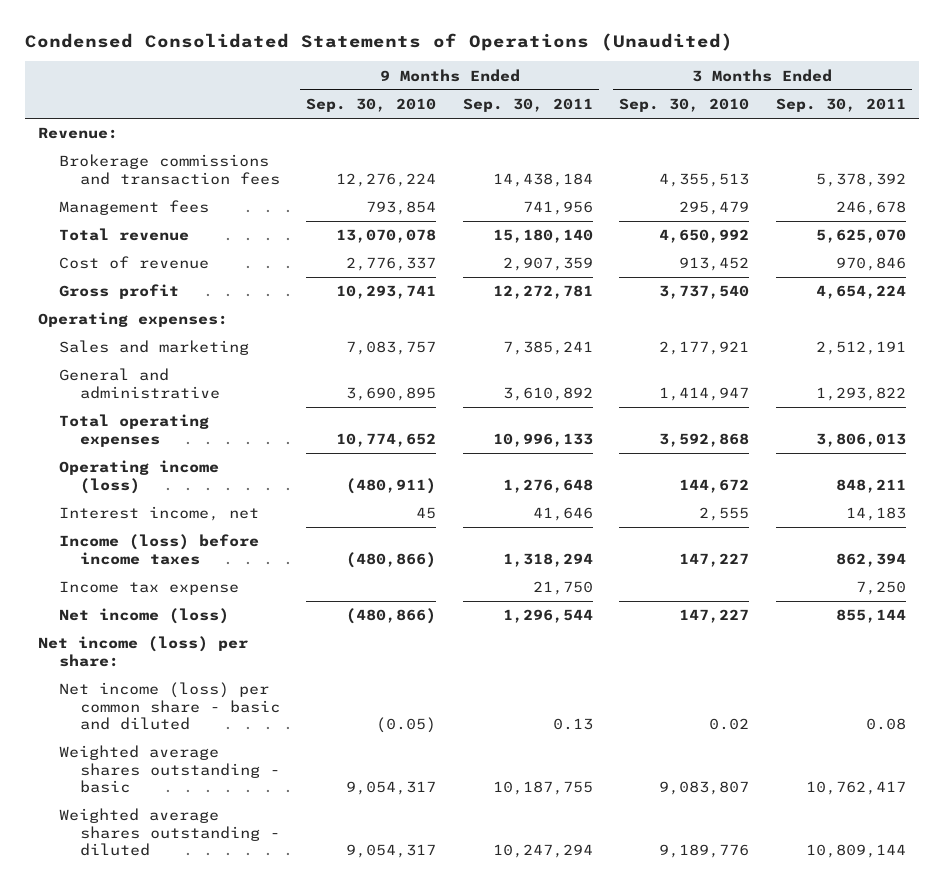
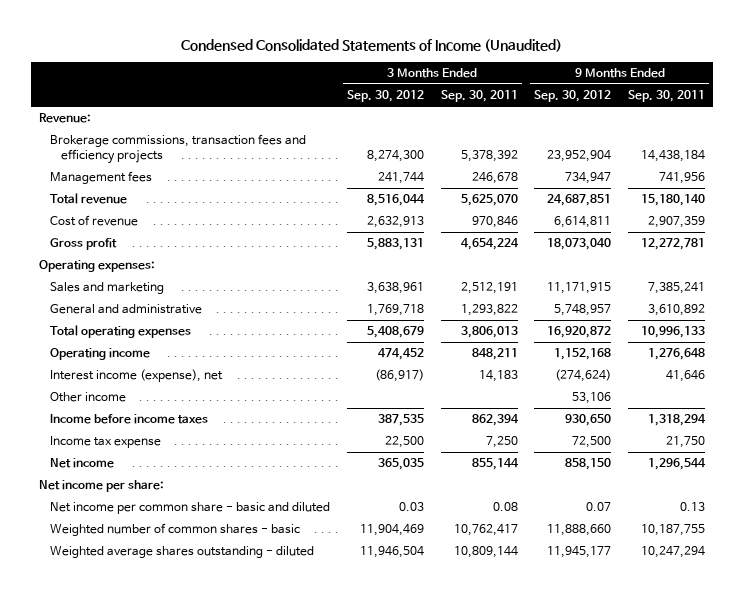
- Condensed Consolidated Statements of Operations (Unaudited)
+ Condensed Consolidated Statements of Income (Unaudited)
- | 9 Months Ended Sep. 30, 2010 | 9 Months Ended Sep. 30, 2011 | 3 Months Ended Sep. 30, 2010 | 3 Months Ended Sep. 30, 2011
+ | 3 Months Ended Sep. 30, 2012 | 3 Months Ended Sep. 30, 2011 | 9 Months Ended Sep. 30, 2012 | 9 Months Ended Sep. 30, 2011
- Brokerage commissions and transaction fees | 12,276,224 | 14,438,184 | 4,355,513 | 5,378,392
+ Brokerage commissions, transaction fees and efficiency projects | 8,274,300 | 5,378,392 | 23,952,904 | 14,438,184
- Operating income (loss) | (480,911) | 1,276,648 | 144,672 | 848,211
- Interest income, net | 45 | 41,646 | 2,555 | 14,183
- Income (loss) before income taxes | (480,866) | 1,318,294 | 147,227 | 862,394
+ Operating income | 474,452 | 848,211 | 1,152,168 | 1,276,648
+ Interest income (expense), net | (86,917) | 14,183 | (274,624) | 41,646
+ Other income | | | 53,106 |
+ Income before income taxes | 387,535 | 862,394 | 930,650 | 1,318,294
- Net income (loss) | (480,866) | 1,296,544 | 147,227 | 855,144
- Net income (loss) per share:
- Net income (loss) per common share - basic and diluted | (0.05) | 0.13 | 0.02 | 0.08
- Weighted average shares outstanding - basic | 9,054,317 | 10,187,755 | 9,083,807 | 10,762,417
+ Net income | 365,035 | 855,144 | 858,150 | 1,296,544
+ Net income per share:
+ Net income per common share - basic and diluted | 0.03 | 0.08 | 0.07 | 0.13
+ Weighted number of common shares - basic | 11,904,469 | 10,762,417 | 11,888,660 | 10,187,755

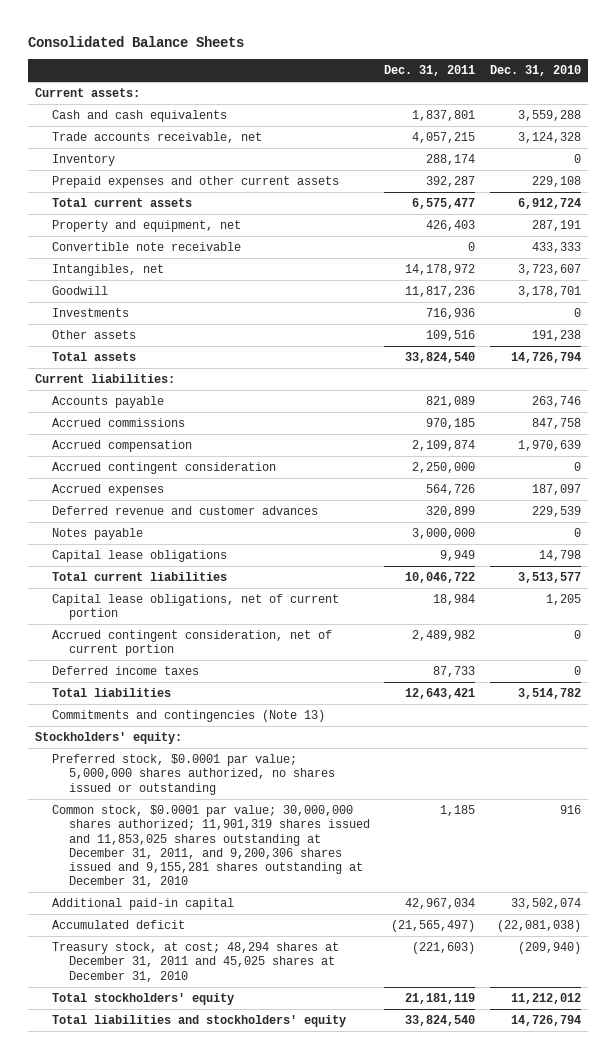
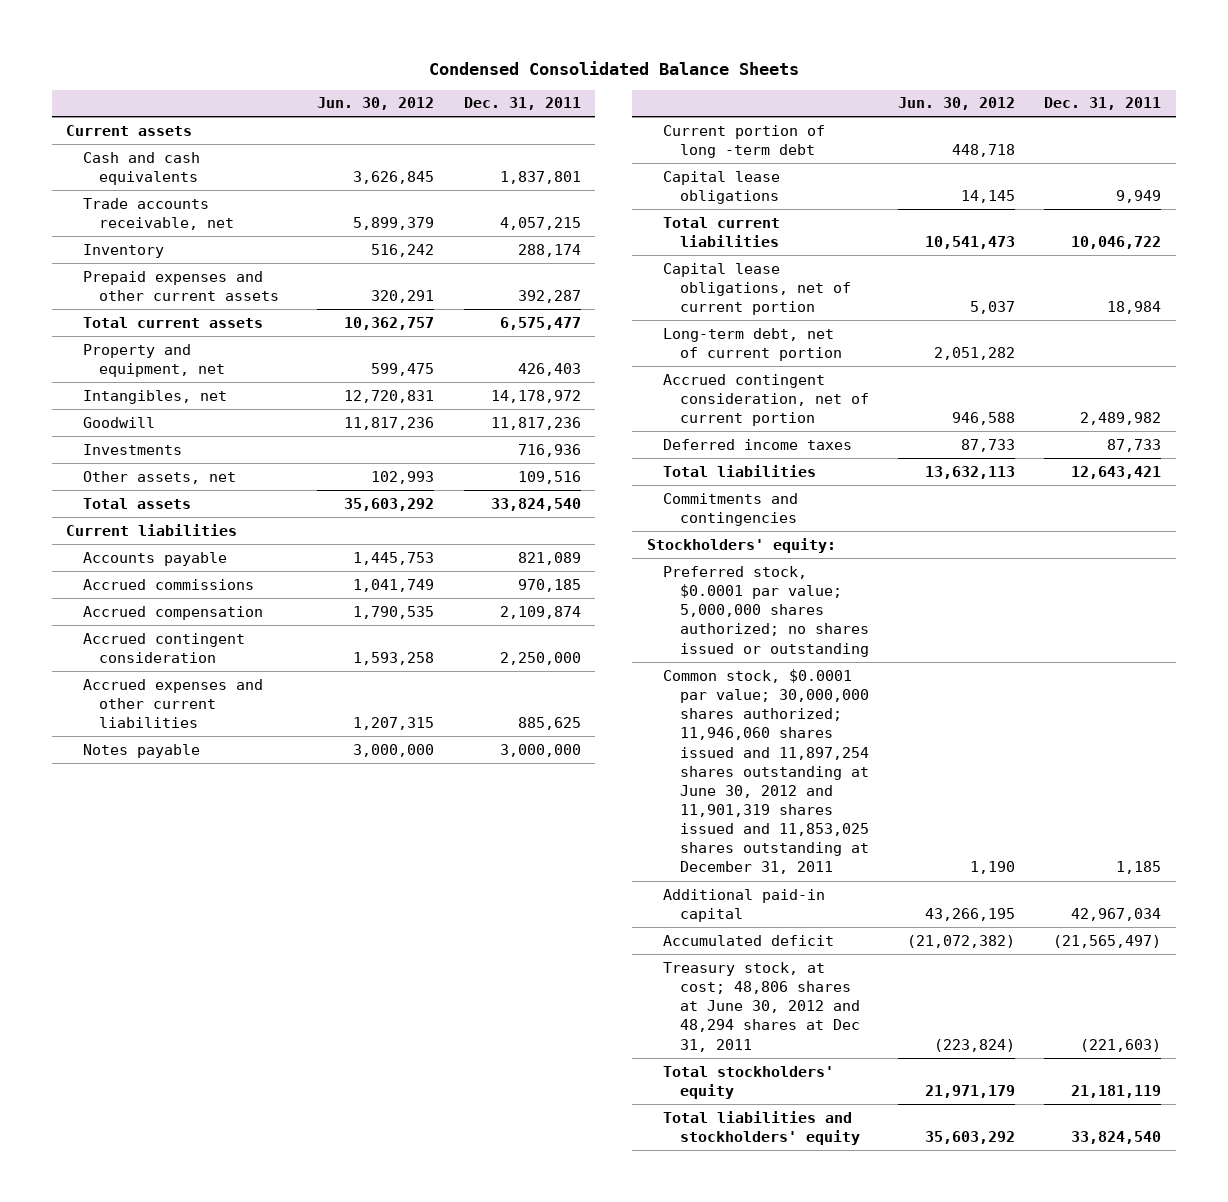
- Consolidated Balance Sheets
+ Condensed Consolidated Balance Sheets
- | Dec. 31, 2011 | Dec. 31, 2010
+ | Jun. 30, 2012 | Dec. 31, 2011
- Current assets:
+ Current assets
- Convertible note receivable | 0 | 433,333
- Other assets | 109,516 | 191,238
+ Other assets, net | 102,993 | 109,516
- Current liabilities:
+ Current liabilities
- Accrued expenses | 564,726 | 187,097
- Deferred revenue and customer advances | 320,899 | 229,539
+ Accrued expenses and other current liabilities | 1,207,315 | 885,625
+ Current portion of long -term debt | 448,718 |
+ Long-term debt, net of current portion | 2,051,282 |
- Commitments and contingencies (Note 13)
+ Commitments and contingencies
- Preferred stock, $0.0001 par value; 5,000,000 shares authorized, no shares issued or outstanding
- Common stock, $0.0001 par value; 30,000,000 shares authorized; 11,901,319 shares issued and 11,853,025 shares outstanding at December 31, 2011, and 9,200,306 shares issued and 9,155,281 shares outstanding at December 31, 2010 | 1,185 | 916
+ Preferred stock, $0.0001 par value; 5,000,000 shares authorized; no shares issued or outstanding
+ Common stock, $0.0001 par value; 30,000,000 shares authorized; 11,946,060 shares issued and 11,897,254 shares outstanding at June 30, 2012 and 11,901,319 shares issued and 11,853,025 shares outstanding at December 31, 2011 | 1,190 | 1,185
- Treasury stock, at cost; 48,294 shares at December 31, 2011 and 45,025 shares at December 31, 2010 | (221,603) | (209,940)
+ Treasury stock, at cost; 48,806 shares at June 30, 2012 and 48,294 shares at Dec 31, 2011 | (223,824) | (221,603)

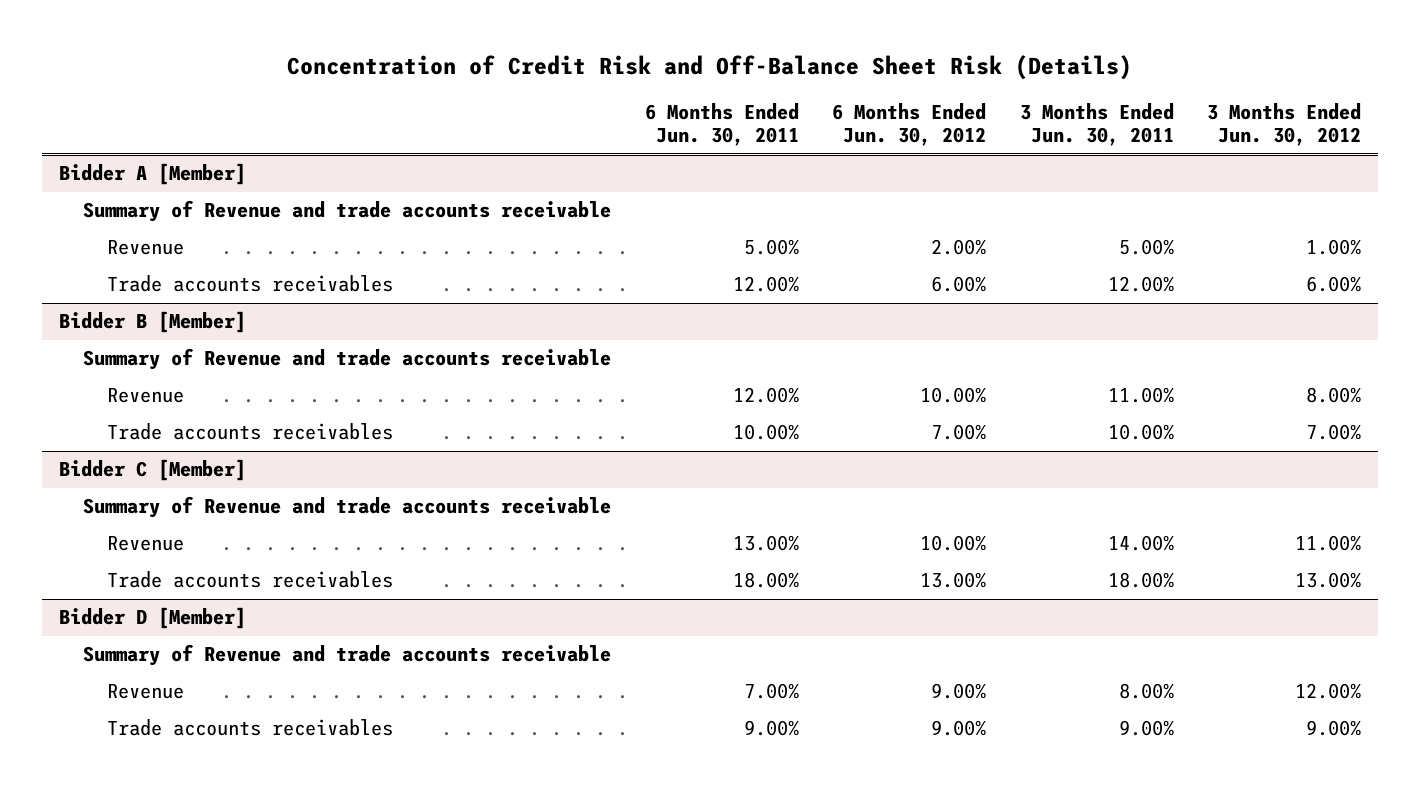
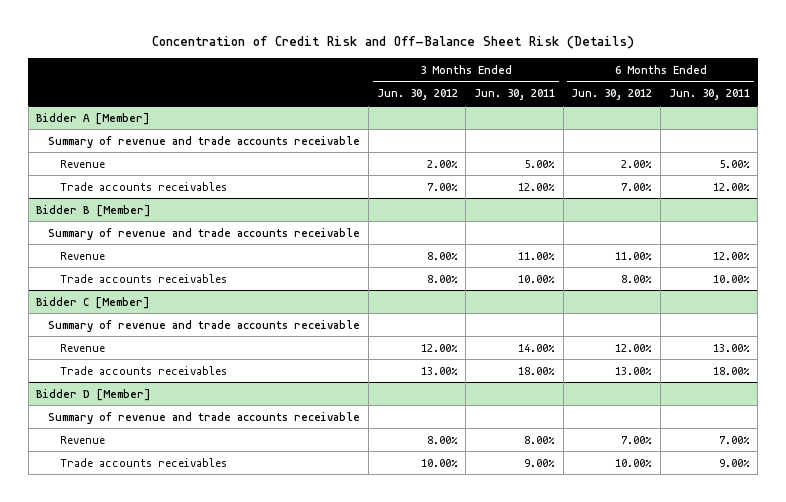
- | 6 Months Ended Jun. 30, 2011 | 6 Months Ended Jun. 30, 2012 | 3 Months Ended Jun. 30, 2011 | 3 Months Ended Jun. 30, 2012
+ | 3 Months Ended Jun. 30, 2012 | 3 Months Ended Jun. 30, 2011 | 6 Months Ended Jun. 30, 2012 | 6 Months Ended Jun. 30, 2011
@ Bidder A [Member]
- Summary of Revenue and trade accounts receivable
- Revenue | 5.00% | 2.00% | 5.00% | 1.00%
- Trade accounts receivables | 12.00% | 6.00% | 12.00% | 6.00%
+ Summary of revenue and trade accounts receivable
+ Revenue | 2.00% | 5.00% | 2.00% | 5.00%
+ Trade accounts receivables | 7.00% | 12.00% | 7.00% | 12.00%
@ Bidder B [Member]
- Summary of Revenue and trade accounts receivable
- Revenue | 12.00% | 10.00% | 11.00% | 8.00%
- Trade accounts receivables | 10.00% | 7.00% | 10.00% | 7.00%
+ Summary of revenue and trade accounts receivable
+ Revenue | 8.00% | 11.00% | 11.00% | 12.00%
+ Trade accounts receivables | 8.00% | 10.00% | 8.00% | 10.00%
@ Bidder C [Member]
- Summary of Revenue and trade accounts receivable
- Revenue | 13.00% | 10.00% | 14.00% | 11.00%
+ Summary of revenue and trade accounts receivable
+ Revenue | 12.00% | 14.00% | 12.00% | 13.00%
@ Bidder D [Member]
- Summary of Revenue and trade accounts receivable
- Revenue | 7.00% | 9.00% | 8.00% | 12.00%
- Trade accounts receivables | 9.00% | 9.00% | 9.00% | 9.00%
+ Summary of revenue and trade accounts receivable
+ Revenue | 8.00% | 8.00% | 7.00% | 7.00%
+ Trade accounts receivables | 10.00% | 9.00% | 10.00% | 9.00%

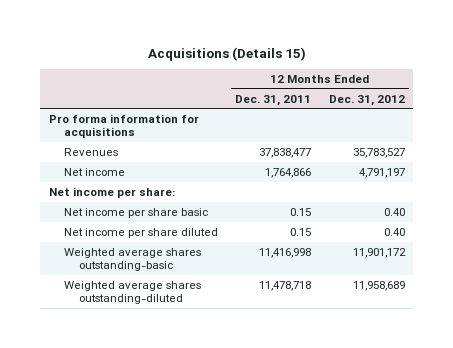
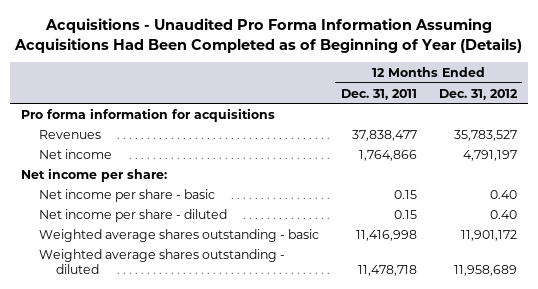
- Acquisitions (Details 15)
+ Acquisitions - Unaudited Pro Forma Information Assuming Acquisitions Had Been Completed as of Beginning of Year (Details)
- Net income per share basic | 0.15 | 0.40
- Net income per share diluted | 0.15 | 0.40
- Weighted average shares outstanding-basic | 11,416,998 | 11,901,172
- Weighted average shares outstanding-diluted | 11,478,718 | 11,958,689
+ Net income per share - basic | 0.15 | 0.40
+ Net income per share - diluted | 0.15 | 0.40
+ Weighted average shares outstanding - basic | 11,416,998 | 11,901,172
+ Weighted average shares outstanding - diluted | 11,478,718 | 11,958,689

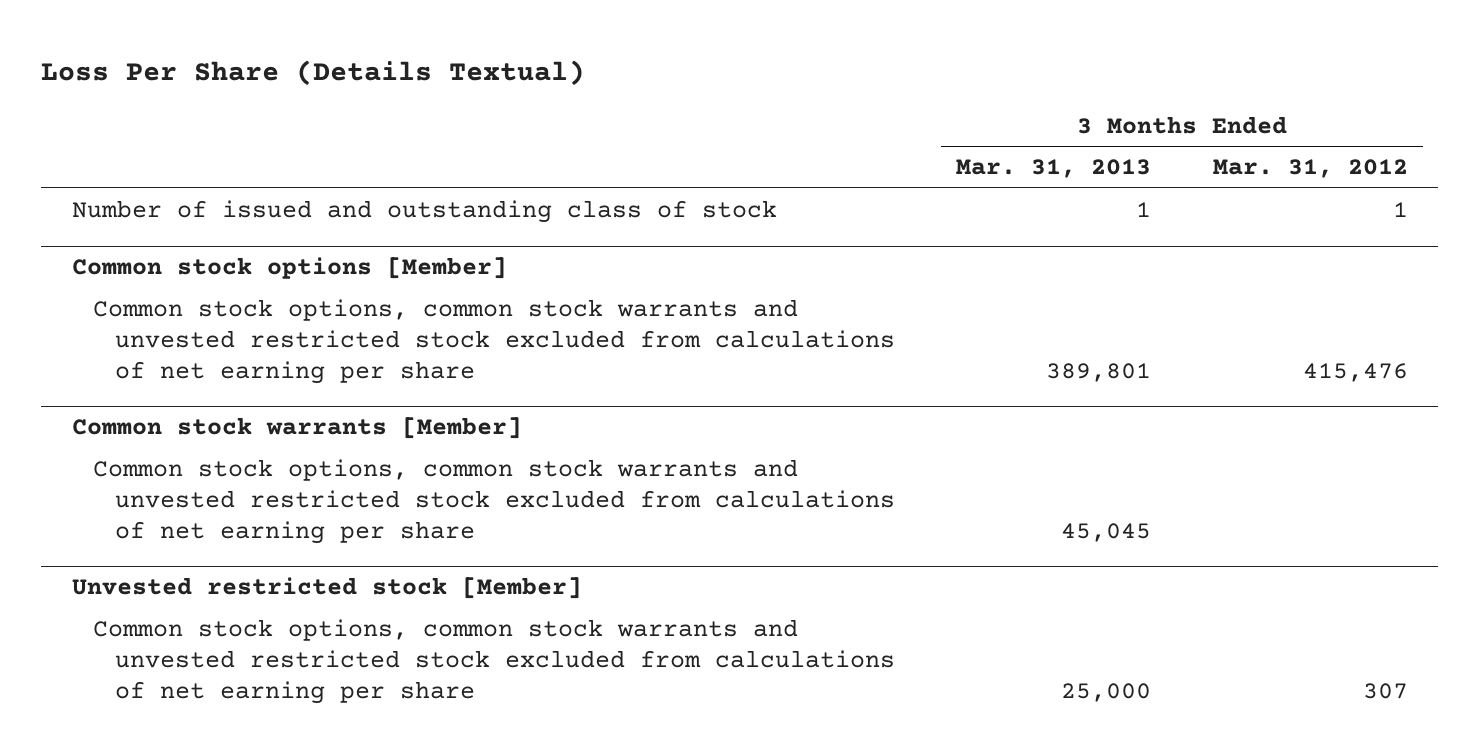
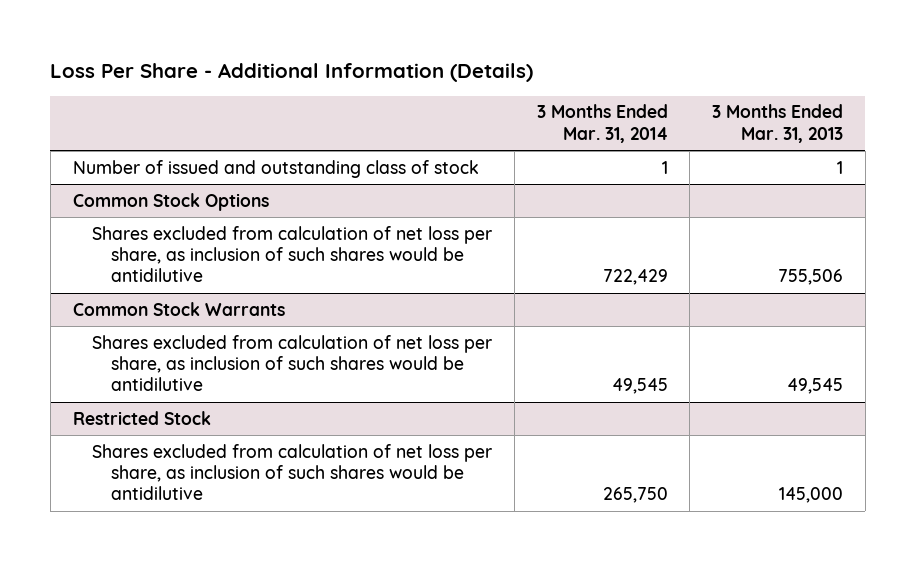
- Loss Per Share (Details Textual)
+ Loss Per Share - Additional Information (Details)
- | 3 Months Ended Mar. 31, 2013 | 3 Months Ended Mar. 31, 2012
+ | 3 Months Ended Mar. 31, 2014 | 3 Months Ended Mar. 31, 2013
- Common stock options [Member]
- Common stock options, common stock warrants and unvested restricted stock excluded from calculations of net earning per share | 389,801 | 415,476
- Common stock warrants [Member]
- Common stock options, common stock warrants and unvested restricted stock excluded from calculations of net earning per share | 45,045 |
- Unvested restricted stock [Member]
- Common stock options, common stock warrants and unvested restricted stock excluded from calculations of net earning per share | 25,000 | 307
+ Common Stock Options
+ Shares excluded from calculation of net loss per share, as inclusion of such shares would be antidilutive | 722,429 | 755,506
+ Common Stock Warrants
+ Shares excluded from calculation of net loss per share, as inclusion of such shares would be antidilutive | 49,545 | 49,545
+ Restricted Stock
+ Shares excluded from calculation of net loss per share, as inclusion of such shares would be antidilutive | 265,750 | 145,000

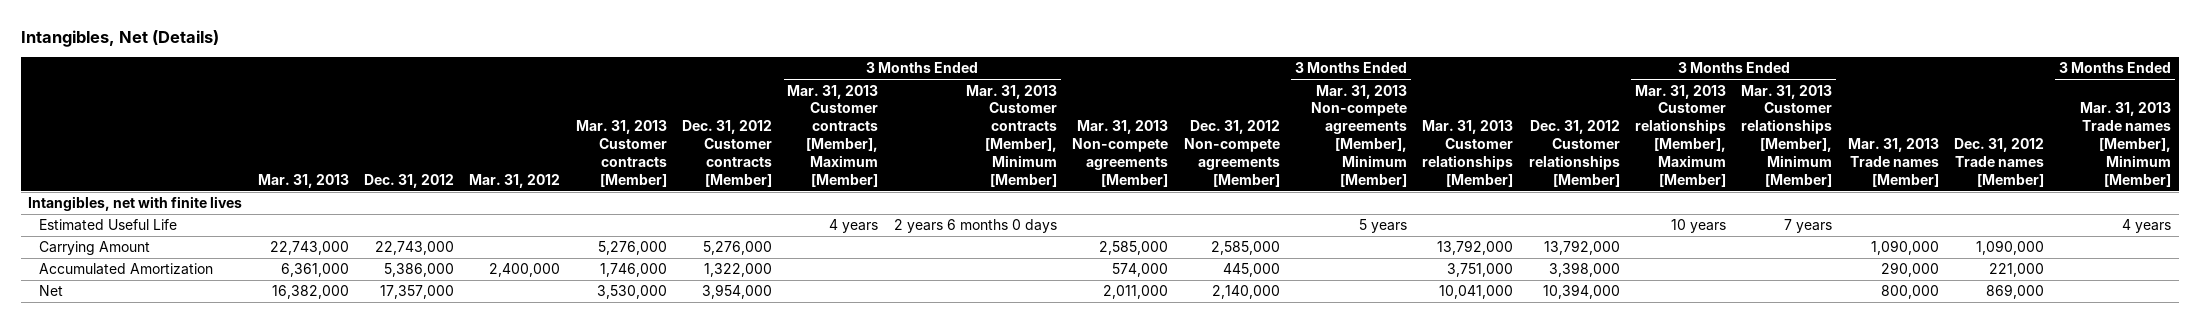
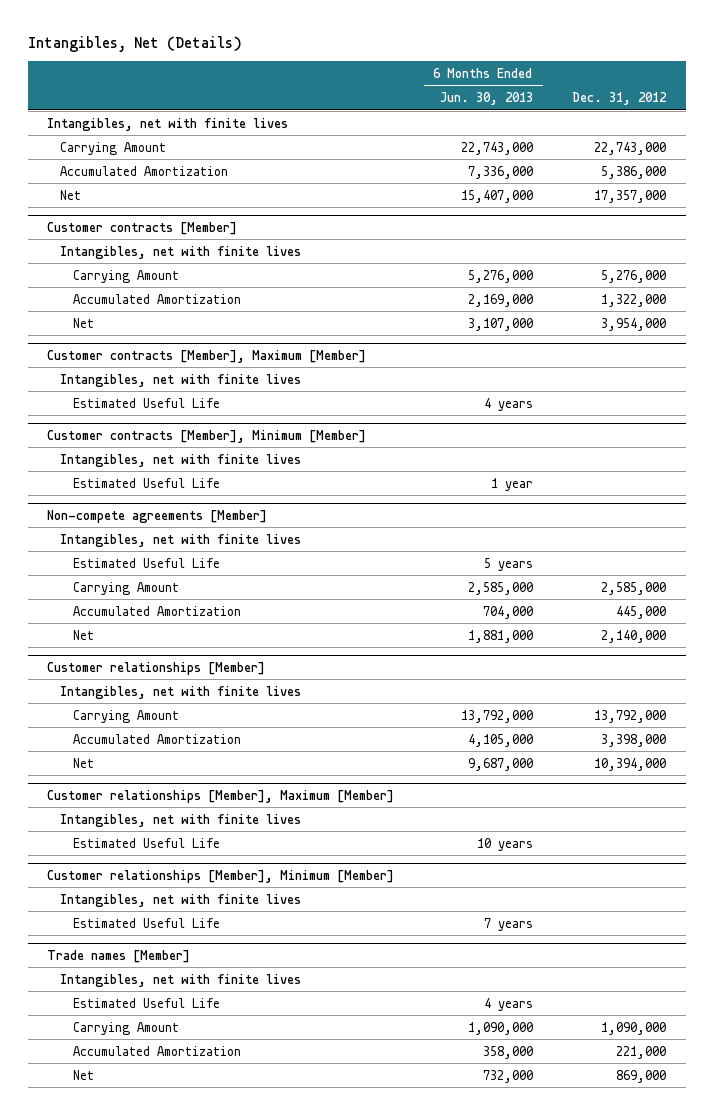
- | Mar. 31, 2013 | Dec. 31, 2012 | Mar. 31, 2012 | Mar. 31, 2013 Customer contracts [Member] | Dec. 31, 2012 Customer contracts [Member] | 3 Months Ended Mar. 31, 2013 Customer contracts [Member], Maximum [Member] | 3 Months Ended Mar. 31, 2013 Customer contracts [Member], Minimum [Member] | Mar. 31, 2013 Non-compete agreements [Member] | Dec. 31, 2012 Non-compete agreements [Member] | 3 Months Ended Mar. 31, 2013 Non-compete agreements [Member], Minimum [Member] | Mar. 31, 2013 Customer relationships [Member] | Dec. 31, 2012 Customer relationships [Member] | 3 Months Ended Mar. 31, 2013 Customer relationships [Member], Maximum [Member] | 3 Months Ended Mar. 31, 2013 Customer relationships [Member], Minimum [Member] | Mar. 31, 2013 Trade names [Member] | Dec. 31, 2012 Trade names [Member] | 3 Months Ended Mar. 31, 2013 Trade names [Member], Minimum [Member]
+ | 6 Months Ended Jun. 30, 2013 | Dec. 31, 2012
- Estimated Useful Life | | | | | | 4 years | 2 years 6 months 0 days | | | 5 years | | | 10 years | 7 years | | | 4 years
+ Customer contracts [Member]
+ Intangibles, net with finite lives
+ Carrying Amount | 5,276,000 | 5,276,000
+ Accumulated Amortization | 2,169,000 | 1,322,000
+ Net | 3,107,000 | 3,954,000
+ Customer contracts [Member], Maximum [Member]
+ Intangibles, net with finite lives
+ Estimated Useful Life | 4 years |
+ Customer contracts [Member], Minimum [Member]
+ Intangibles, net with finite lives
+ Estimated Useful Life | 1 year |
+ Non-compete agreements [Member]
+ Intangibles, net with finite lives
+ Estimated Useful Life | 5 years |
+ Carrying Amount | 2,585,000 | 2,585,000
+ Accumulated Amortization | 704,000 | 445,000
+ Net | 1,881,000 | 2,140,000
+ Customer relationships [Member]
+ Intangibles, net with finite lives
+ Carrying Amount | 13,792,000 | 13,792,000
+ Accumulated Amortization | 4,105,000 | 3,398,000
+ Net | 9,687,000 | 10,394,000
+ Customer relationships [Member], Maximum [Member]
+ Intangibles, net with finite lives
+ Estimated Useful Life | 10 years |
+ Customer relationships [Member], Minimum [Member]
+ Intangibles, net with finite lives
+ Estimated Useful Life | 7 years |
+ Trade names [Member]
+ Intangibles, net with finite lives
+ Estimated Useful Life | 4 years |
+ Carrying Amount | 1,090,000 | 1,090,000
+ Accumulated Amortization | 358,000 | 221,000
+ Net | 732,000 | 869,000

